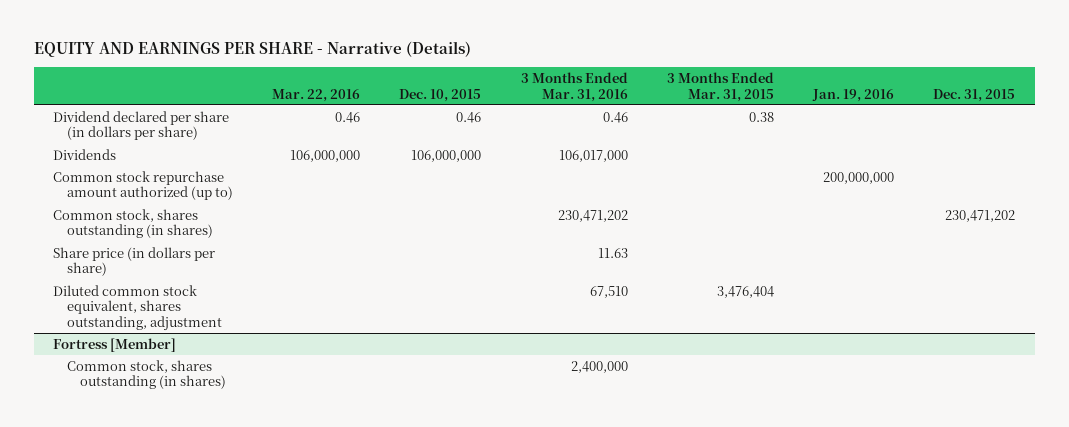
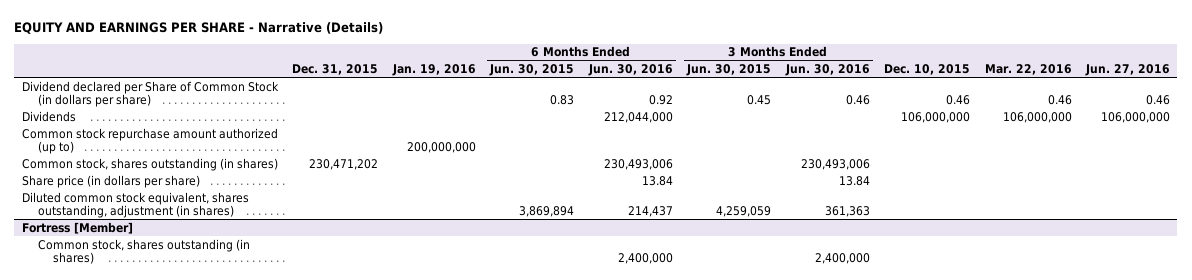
- | Mar. 22, 2016 | Dec. 10, 2015 | 3 Months Ended Mar. 31, 2016 | 3 Months Ended Mar. 31, 2015 | Jan. 19, 2016 | Dec. 31, 2015
+ | Dec. 31, 2015 | Jan. 19, 2016 | 6 Months Ended Jun. 30, 2015 | 6 Months Ended Jun. 30, 2016 | 3 Months Ended Jun. 30, 2015 | 3 Months Ended Jun. 30, 2016 | Dec. 10, 2015 | Mar. 22, 2016 | Jun. 27, 2016
- Dividend declared per share (in dollars per share) | 0.46 | 0.46 | 0.46 | 0.38 | |
+ Dividend declared per Share of Common Stock (in dollars per share) | | | 0.83 | 0.92 | 0.45 | 0.46 | 0.46 | 0.46 | 0.46
- Diluted common stock equivalent, shares outstanding, adjustment | | | 67,510 | 3,476,404 | |
+ Diluted common stock equivalent, shares outstanding, adjustment (in shares) | | | 3,869,894 | 214,437 | 4,259,059 | 361,363 | | |

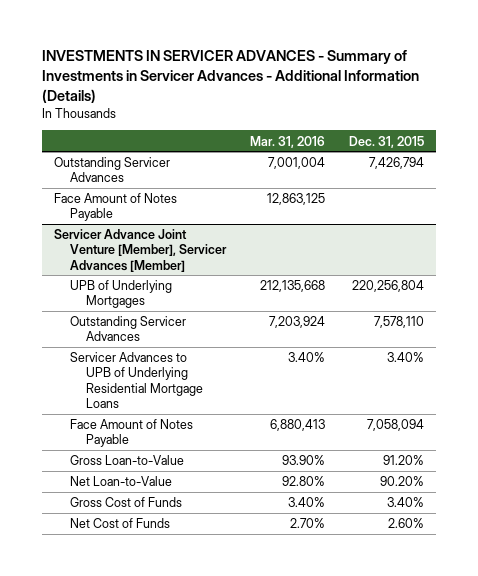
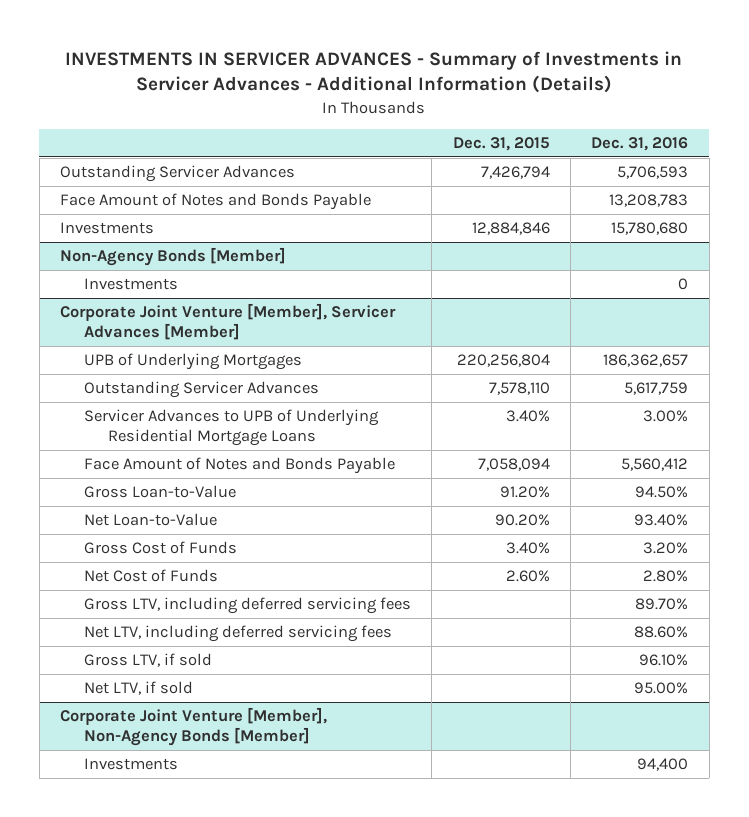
- | Mar. 31, 2016 | Dec. 31, 2015
+ | Dec. 31, 2015 | Dec. 31, 2016
- Face Amount of Notes Payable | 12,863,125 |
- Servicer Advance Joint Venture [Member], Servicer Advances [Member]
+ Face Amount of Notes and Bonds Payable | | 13,208,783
+ Investments | 12,884,846 | 15,780,680
+ Non-Agency Bonds [Member]
+ Investments | | 0
+ Corporate Joint Venture [Member], Servicer Advances [Member]
- Face Amount of Notes Payable | 6,880,413 | 7,058,094
+ Face Amount of Notes and Bonds Payable | 7,058,094 | 5,560,412
+ Gross LTV, including deferred servicing fees | | 89.70%
+ Net LTV, including deferred servicing fees | | 88.60%
+ Gross LTV, if sold | | 96.10%
+ Net LTV, if sold | | 95.00%
+ Corporate Joint Venture [Member], Non-Agency Bonds [Member]
+ Investments | | 94,400

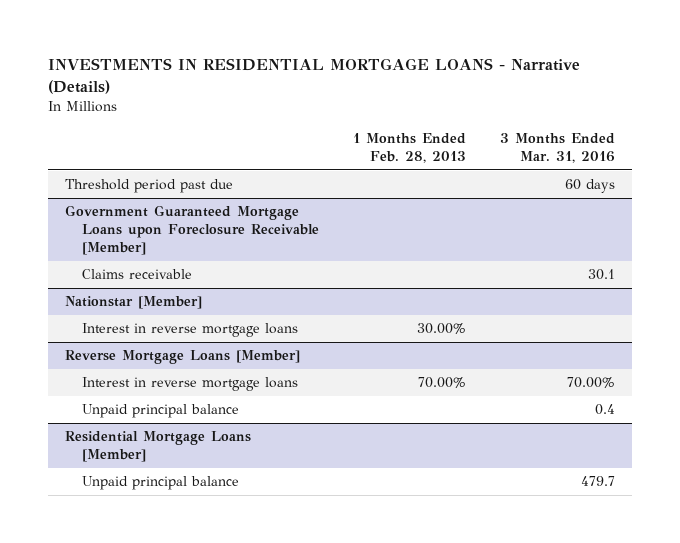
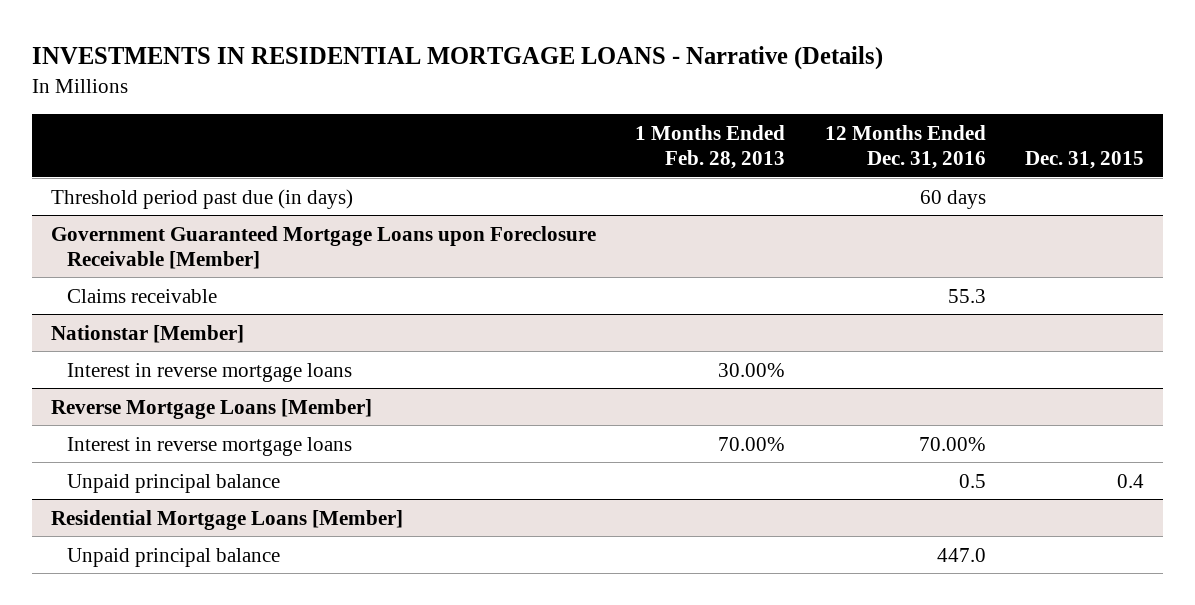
- | 1 Months Ended Feb. 28, 2013 | 3 Months Ended Mar. 31, 2016
+ | 1 Months Ended Feb. 28, 2013 | 12 Months Ended Dec. 31, 2016 | Dec. 31, 2015
- Threshold period past due | | 60 days
+ Threshold period past due (in days) | | 60 days |

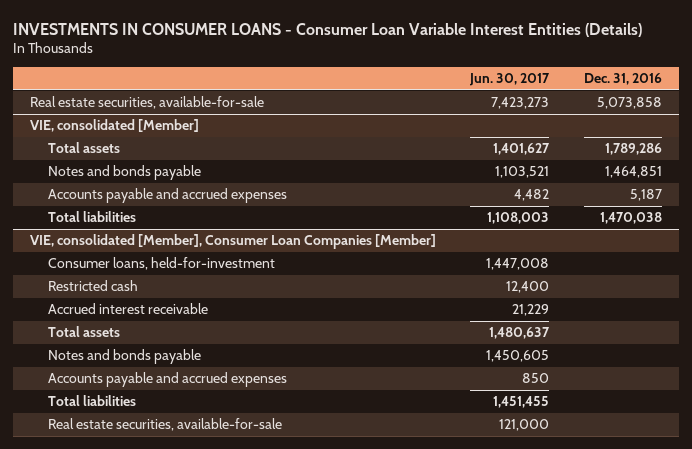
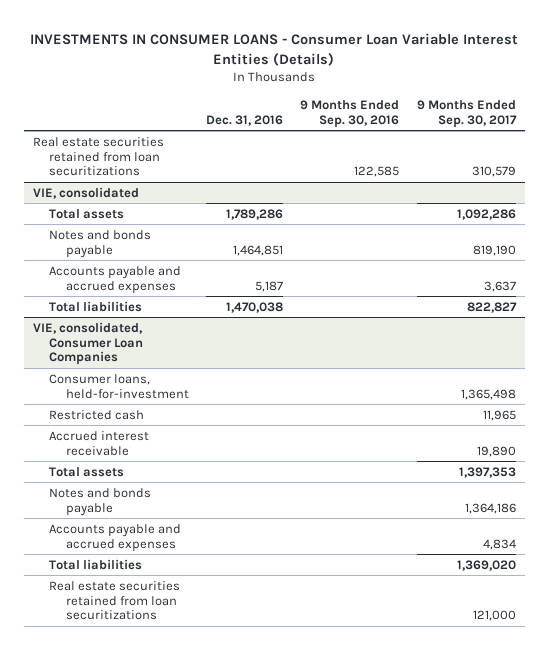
- | Jun. 30, 2017 | Dec. 31, 2016
+ | Dec. 31, 2016 | 9 Months Ended Sep. 30, 2016 | 9 Months Ended Sep. 30, 2017
- Real estate securities, available-for-sale | 7,423,273 | 5,073,858
- VIE, consolidated [Member]
+ Real estate securities retained from loan securitizations | | 122,585 | 310,579
+ VIE, consolidated
- VIE, consolidated [Member], Consumer Loan Companies [Member]
+ VIE, consolidated, Consumer Loan Companies
- Real estate securities, available-for-sale | 121,000 |
+ Real estate securities retained from loan securitizations | | | 121,000

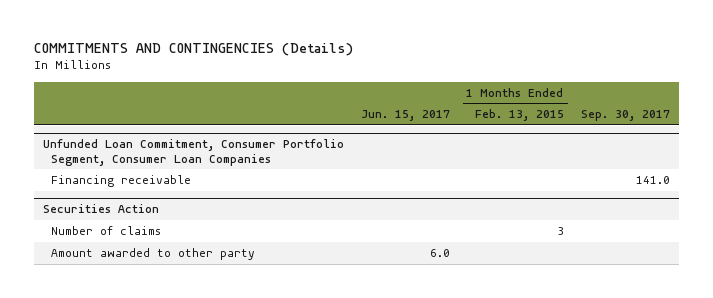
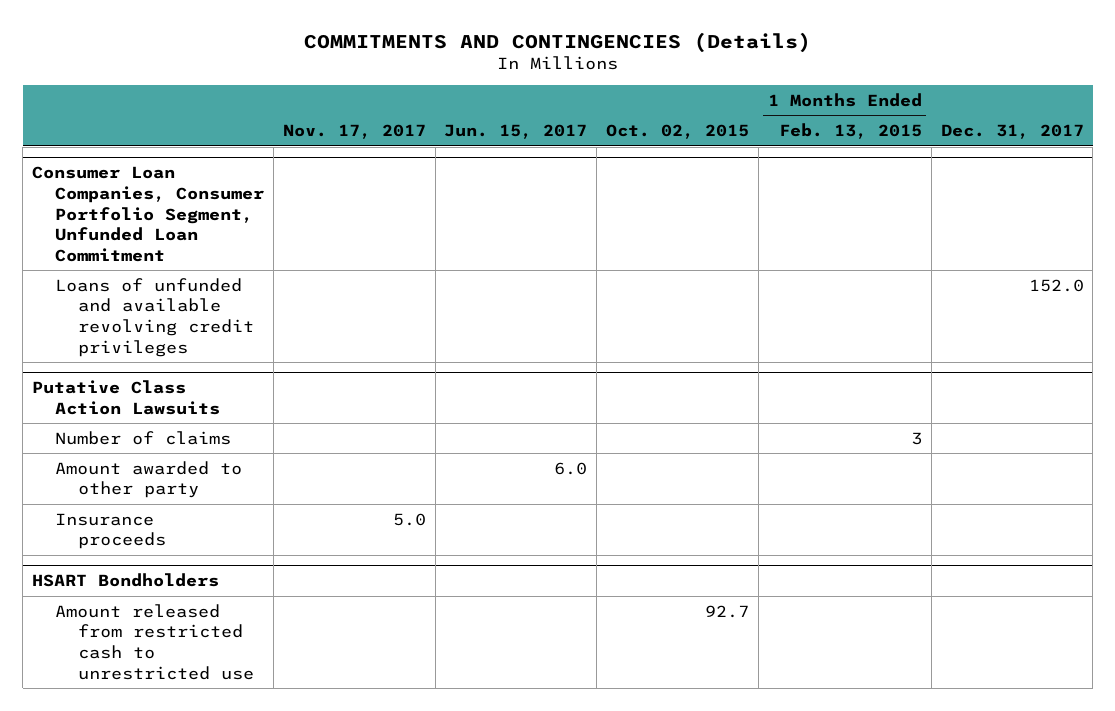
- | Jun. 15, 2017 | 1 Months Ended Feb. 13, 2015 | Sep. 30, 2017
+ | Nov. 17, 2017 | Jun. 15, 2017 | Oct. 02, 2015 | 1 Months Ended Feb. 13, 2015 | Dec. 31, 2017
- Unfunded Loan Commitment, Consumer Portfolio Segment, Consumer Loan Companies
- Financing receivable | | | 141.0
- Securities Action
+ Consumer Loan Companies, Consumer Portfolio Segment, Unfunded Loan Commitment
+ Loans of unfunded and available revolving credit privileges | | | | | 152.0
+ Putative Class Action Lawsuits
+ Insurance proceeds | 5.0 | | | |
+ HSART Bondholders
+ Amount released from restricted cash to unrestricted use | | | 92.7 | |

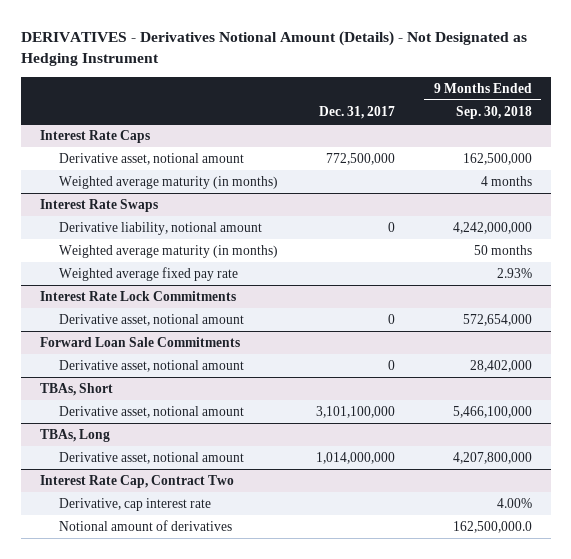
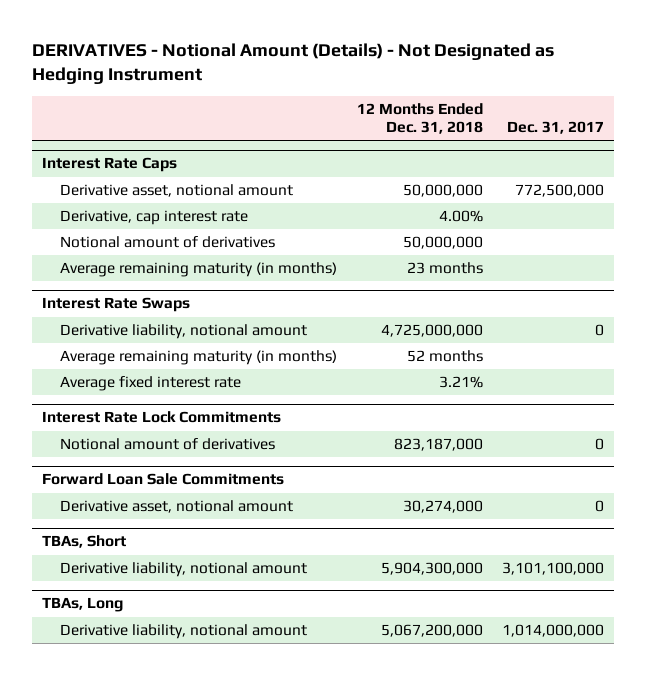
- DERIVATIVES - Derivatives Notional Amount (Details) - Not Designated as Hedging Instrument
+ DERIVATIVES - Notional Amount (Details) - Not Designated as Hedging Instrument
- | Dec. 31, 2017 | 9 Months Ended Sep. 30, 2018
+ | 12 Months Ended Dec. 31, 2018 | Dec. 31, 2017
@ Interest Rate Caps
- Weighted average maturity (in months) | | 4 months
+ Derivative, cap interest rate | 4.00% |
+ Notional amount of derivatives | 50,000,000 |
+ Average remaining maturity (in months) | 23 months |
@ Interest Rate Swaps
- Weighted average maturity (in months) | | 50 months
- Weighted average fixed pay rate | | 2.93%
+ Average remaining maturity (in months) | 52 months |
+ Average fixed interest rate | 3.21% |
@ Interest Rate Lock Commitments
- Derivative asset, notional amount | 0 | 572,654,000
+ Notional amount of derivatives | 823,187,000 | 0
@ TBAs, Short
- Derivative asset, notional amount | 3,101,100,000 | 5,466,100,000
+ Derivative liability, notional amount | 5,904,300,000 | 3,101,100,000
@ TBAs, Long
- Derivative asset, notional amount | 1,014,000,000 | 4,207,800,000
- Interest Rate Cap, Contract Two
- Derivative, cap interest rate | | 4.00%
- Notional amount of derivatives | | 162,500,000.0
@ TBAs, Long
+ Derivative liability, notional amount | 5,067,200,000 | 1,014,000,000

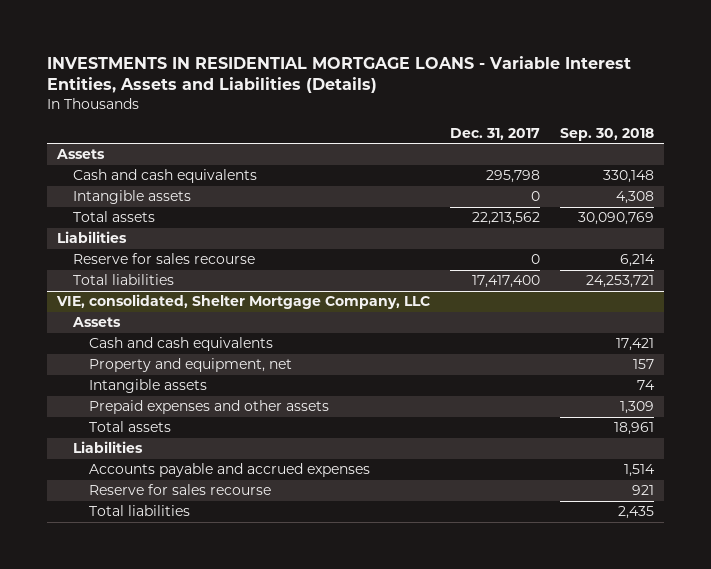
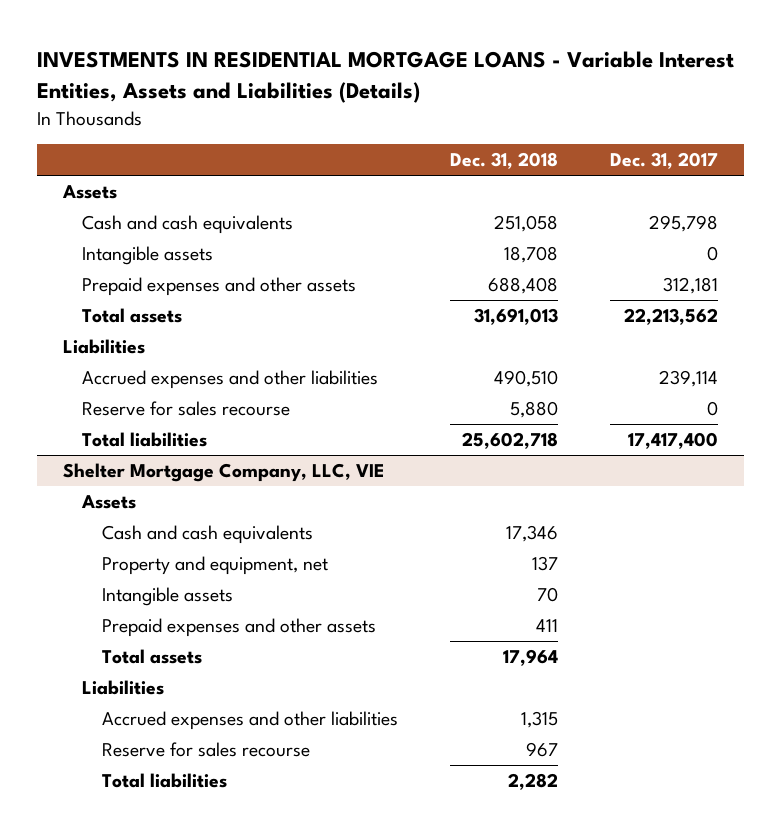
- | Dec. 31, 2017 | Sep. 30, 2018
+ | Dec. 31, 2018 | Dec. 31, 2017
+ Prepaid expenses and other assets | 688,408 | 312,181
+ Accrued expenses and other liabilities | 490,510 | 239,114
- VIE, consolidated, Shelter Mortgage Company, LLC
+ Shelter Mortgage Company, LLC, VIE
- Accounts payable and accrued expenses | | 1,514
+ Accrued expenses and other liabilities | 1,315 |

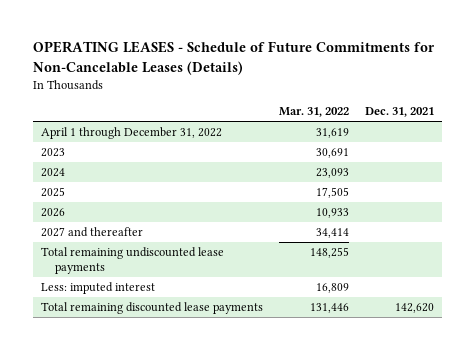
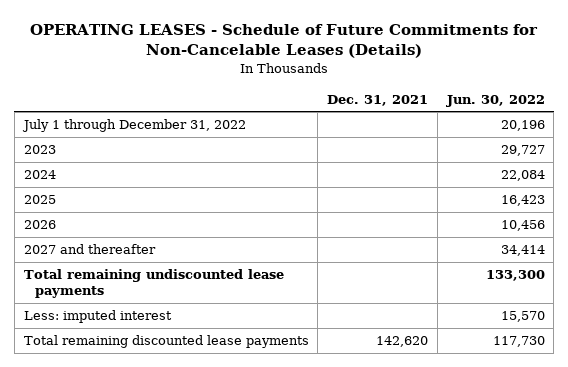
- | Mar. 31, 2022 | Dec. 31, 2021
+ | Dec. 31, 2021 | Jun. 30, 2022
- April 1 through December 31, 2022 | 31,619 |
+ July 1 through December 31, 2022 | | 20,196

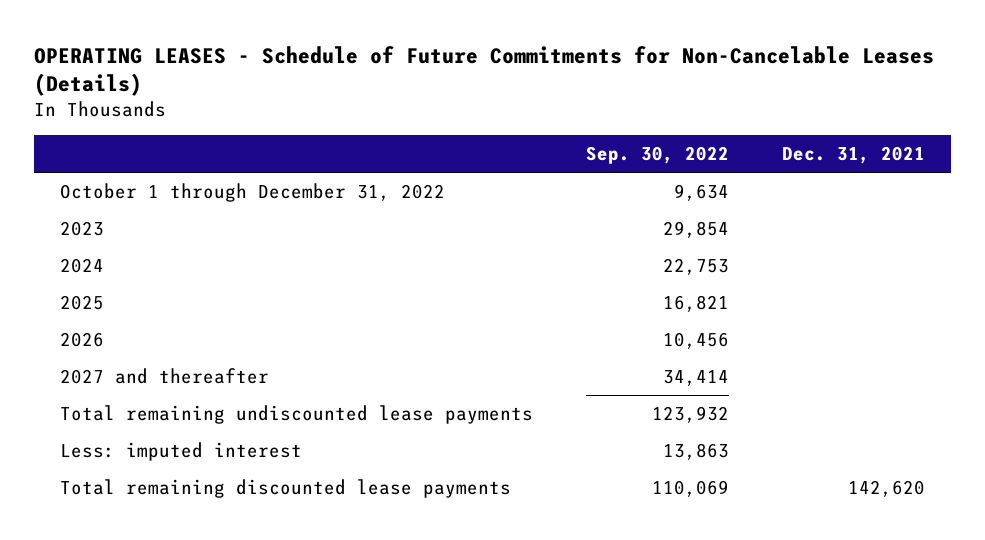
- | Dec. 31, 2021 | Jun. 30, 2022
+ | Sep. 30, 2022 | Dec. 31, 2021
- July 1 through December 31, 2022 | | 20,196
+ October 1 through December 31, 2022 | 9,634 |

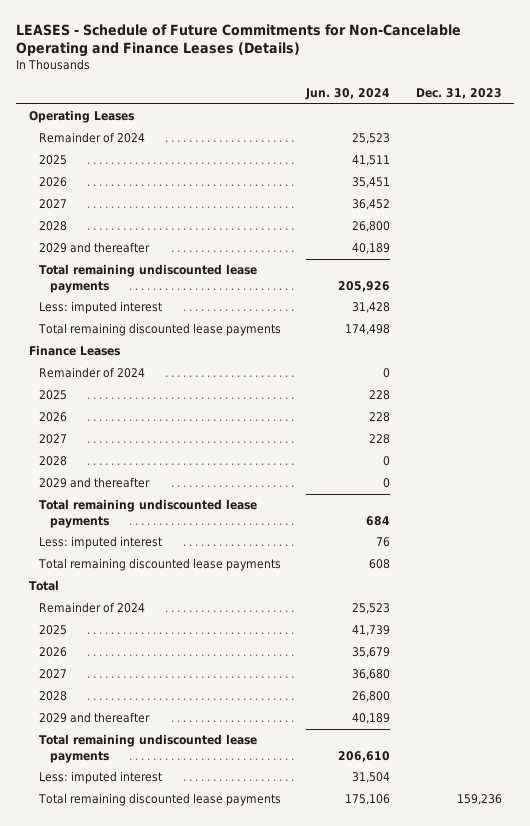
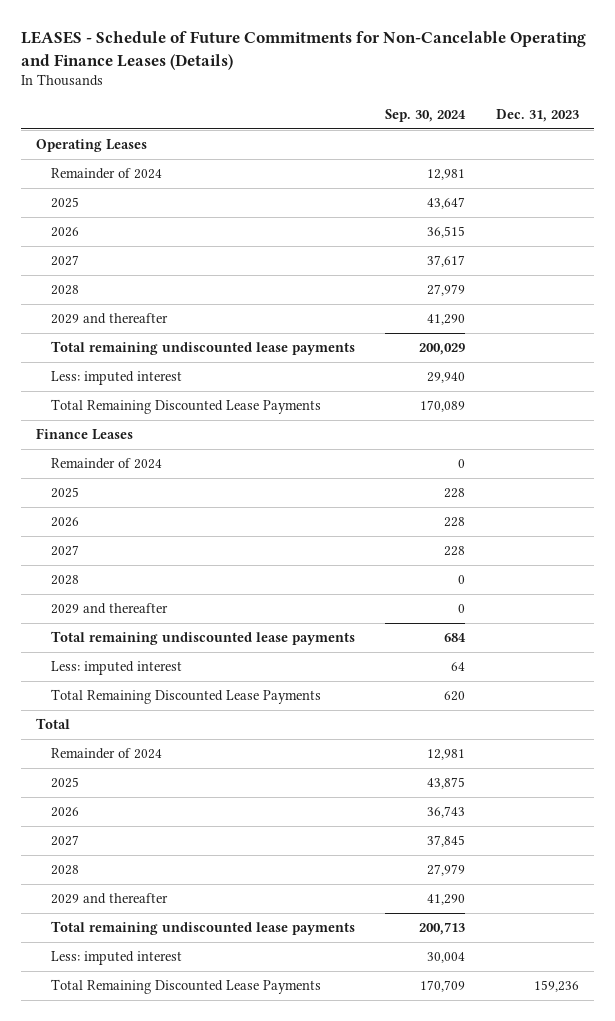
- | Jun. 30, 2024 | Dec. 31, 2023
+ | Sep. 30, 2024 | Dec. 31, 2023
- Total remaining discounted lease payments | 174,498 |
+ Total Remaining Discounted Lease Payments | 170,089 |
- Total remaining discounted lease payments | 608 |
+ Total Remaining Discounted Lease Payments | 620 |
- Total remaining discounted lease payments | 175,106 | 159,236
+ Total Remaining Discounted Lease Payments | 170,709 | 159,236

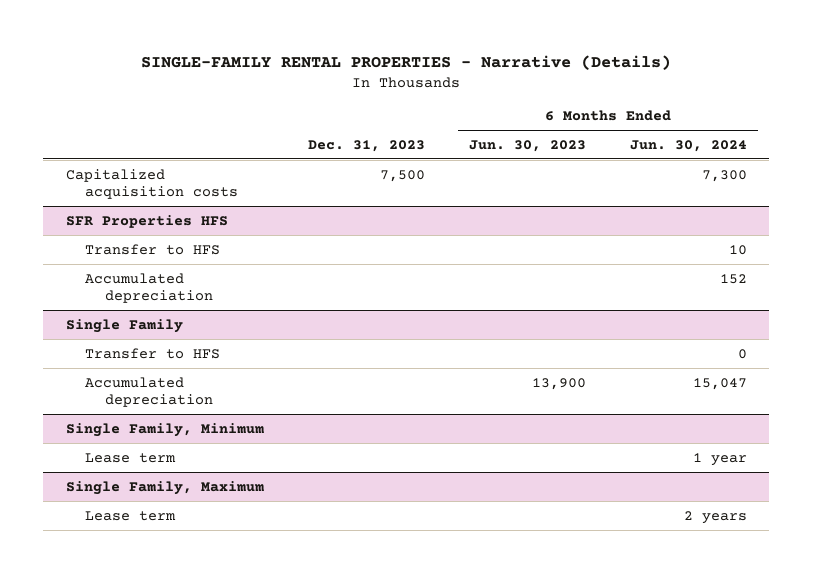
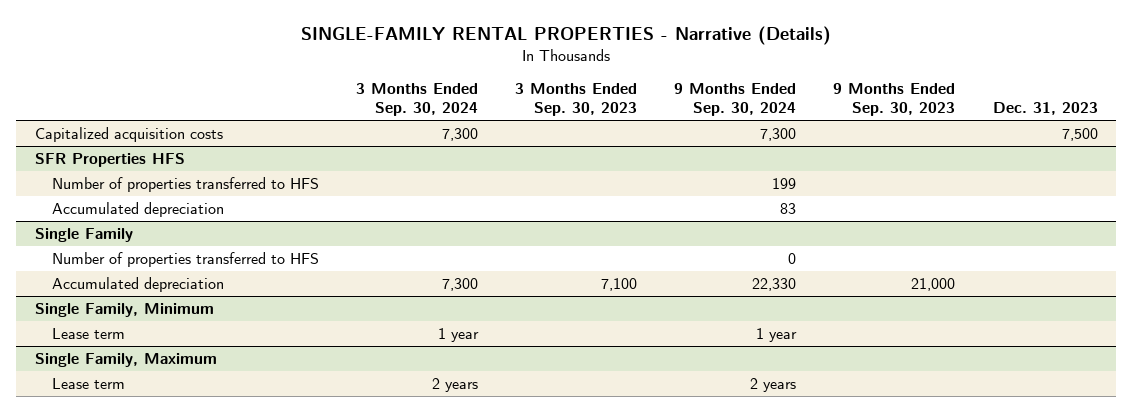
- | Dec. 31, 2023 | 6 Months Ended Jun. 30, 2023 | 6 Months Ended Jun. 30, 2024
+ | 3 Months Ended Sep. 30, 2024 | 3 Months Ended Sep. 30, 2023 | 9 Months Ended Sep. 30, 2024 | 9 Months Ended Sep. 30, 2023 | Dec. 31, 2023
@ SFR Properties HFS
- Transfer to HFS | | | 10
+ Number of properties transferred to HFS | | | 199 | |
@ Single Family
- Transfer to HFS | | | 0
+ Number of properties transferred to HFS | | | 0 | |

